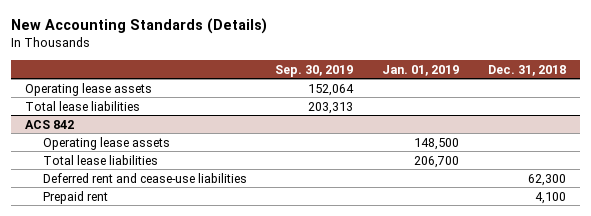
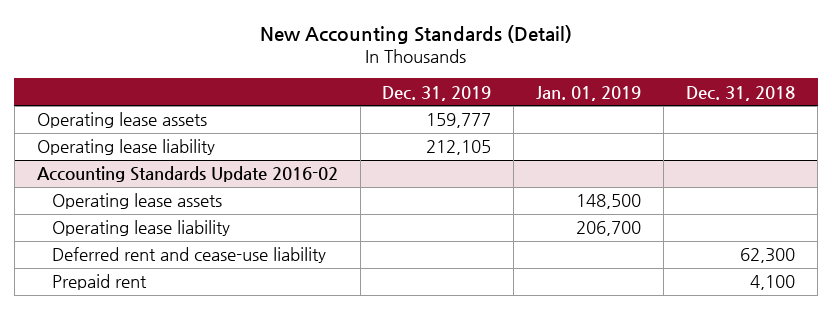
- New Accounting Standards (Details)
+ New Accounting Standards (Detail)
- | Sep. 30, 2019 | Jan. 01, 2019 | Dec. 31, 2018
+ | Dec. 31, 2019 | Jan. 01, 2019 | Dec. 31, 2018
- Total lease liabilities | 203,313 | |
- ACS 842
+ Operating lease liability | 212,105 | |
+ Accounting Standards Update 2016-02
- Total lease liabilities | | 206,700 |
- Deferred rent and cease-use liabilities | | | 62,300
+ Operating lease liability | | 206,700 |
+ Deferred rent and cease-use liability | | | 62,300

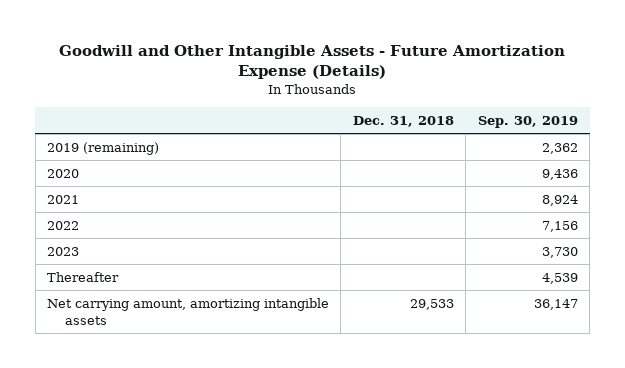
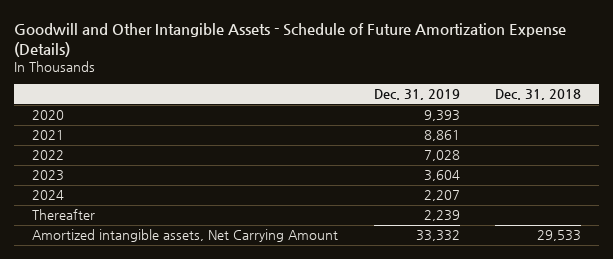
- Goodwill and Other Intangible Assets - Future Amortization Expense (Details)
+ Goodwill and Other Intangible Assets - Schedule of Future Amortization Expense (Details)
- | Dec. 31, 2018 | Sep. 30, 2019
+ | Dec. 31, 2019 | Dec. 31, 2018
- 2019 (remaining) | | 2,362
+ 2024 | 2,207 |
- Net carrying amount, amortizing intangible assets | 29,533 | 36,147
+ Amortized intangible assets, Net Carrying Amount | 33,332 | 29,533

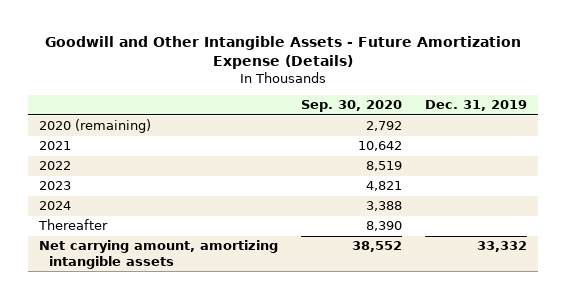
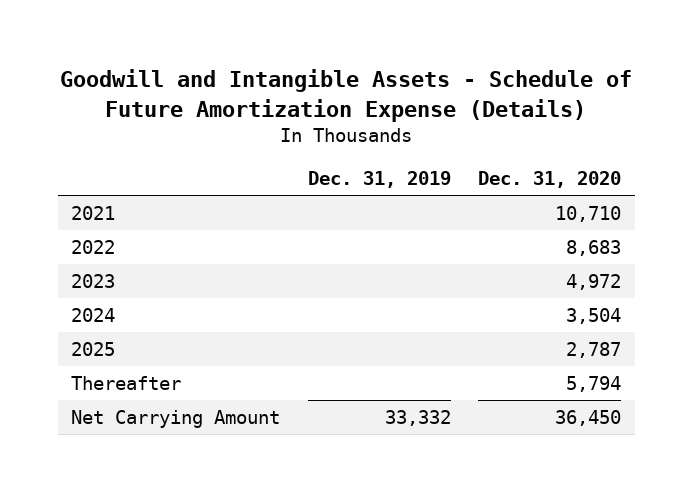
- Goodwill and Other Intangible Assets - Future Amortization Expense (Details)
+ Goodwill and Intangible Assets - Schedule of Future Amortization Expense (Details)
- | Sep. 30, 2020 | Dec. 31, 2019
+ | Dec. 31, 2019 | Dec. 31, 2020
- 2020 (remaining) | 2,792 |
+ 2025 | | 2,787
- Net carrying amount, amortizing intangible assets | 38,552 | 33,332
+ Net Carrying Amount | 33,332 | 36,450

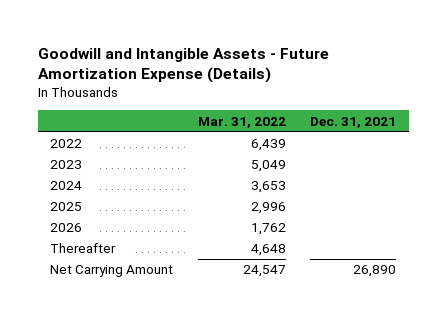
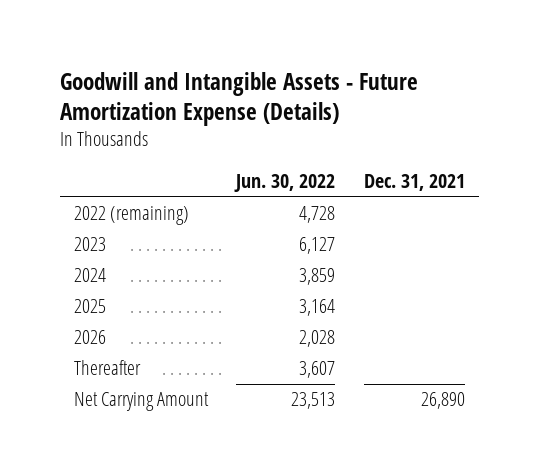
- | Mar. 31, 2022 | Dec. 31, 2021
+ | Jun. 30, 2022 | Dec. 31, 2021
- 2022 | 6,439 |
+ 2022 (remaining) | 4,728 |

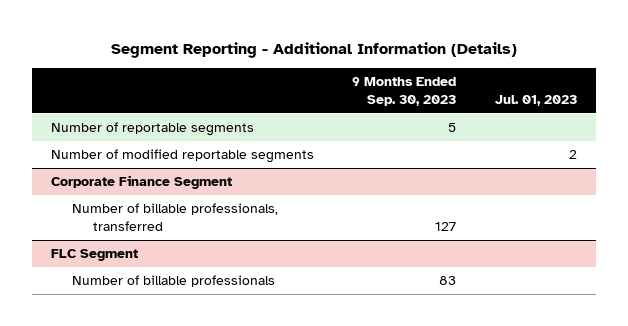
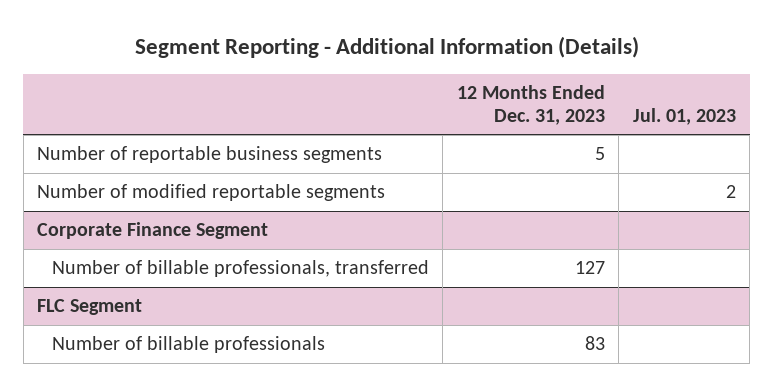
- | 9 Months Ended Sep. 30, 2023 | Jul. 01, 2023
+ | 12 Months Ended Dec. 31, 2023 | Jul. 01, 2023
- Number of reportable segments | 5 |
+ Number of reportable business segments | 5 |

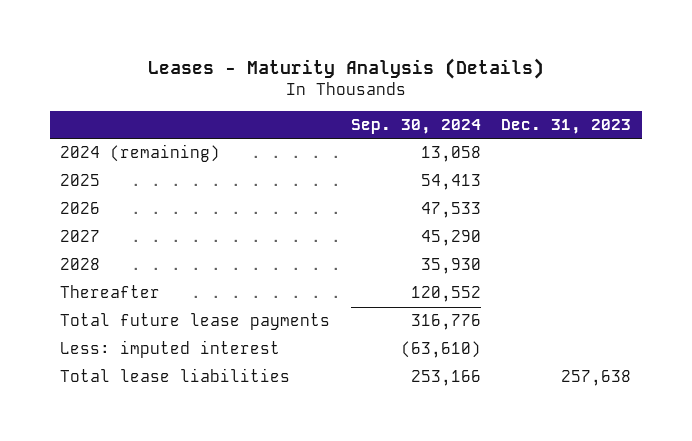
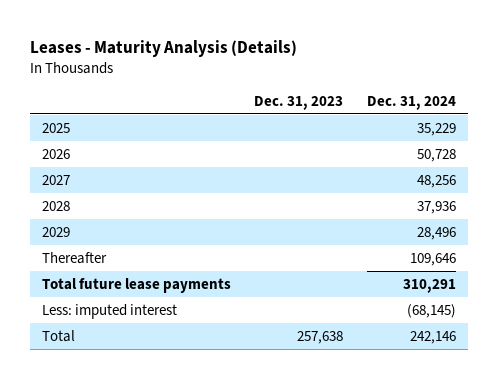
- | Sep. 30, 2024 | Dec. 31, 2023
+ | Dec. 31, 2023 | Dec. 31, 2024
- 2024 (remaining) | 13,058 |
+ 2029 | | 28,496
- Total lease liabilities | 253,166 | 257,638
+ Total | 257,638 | 242,146

